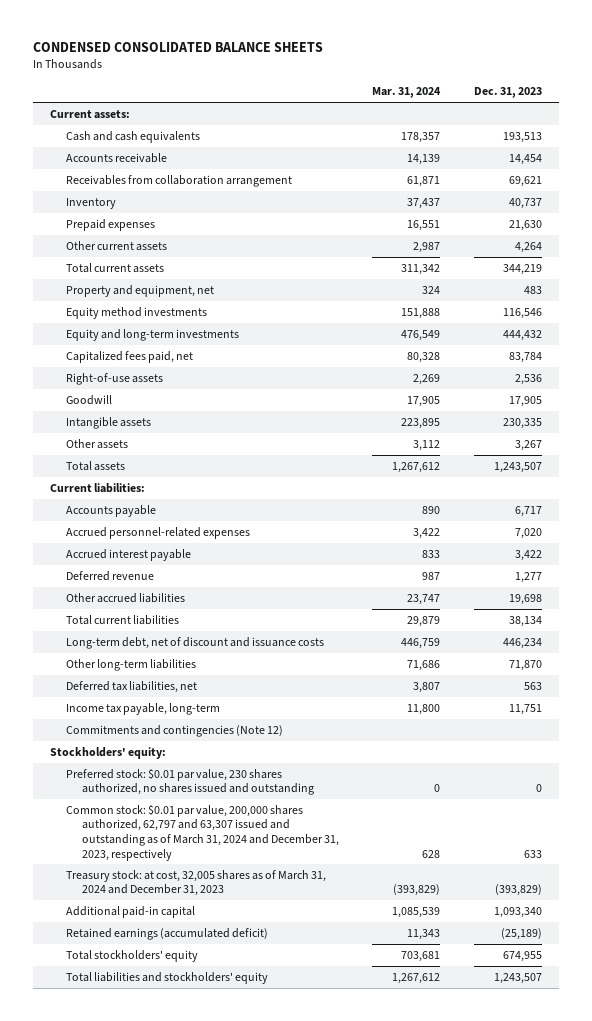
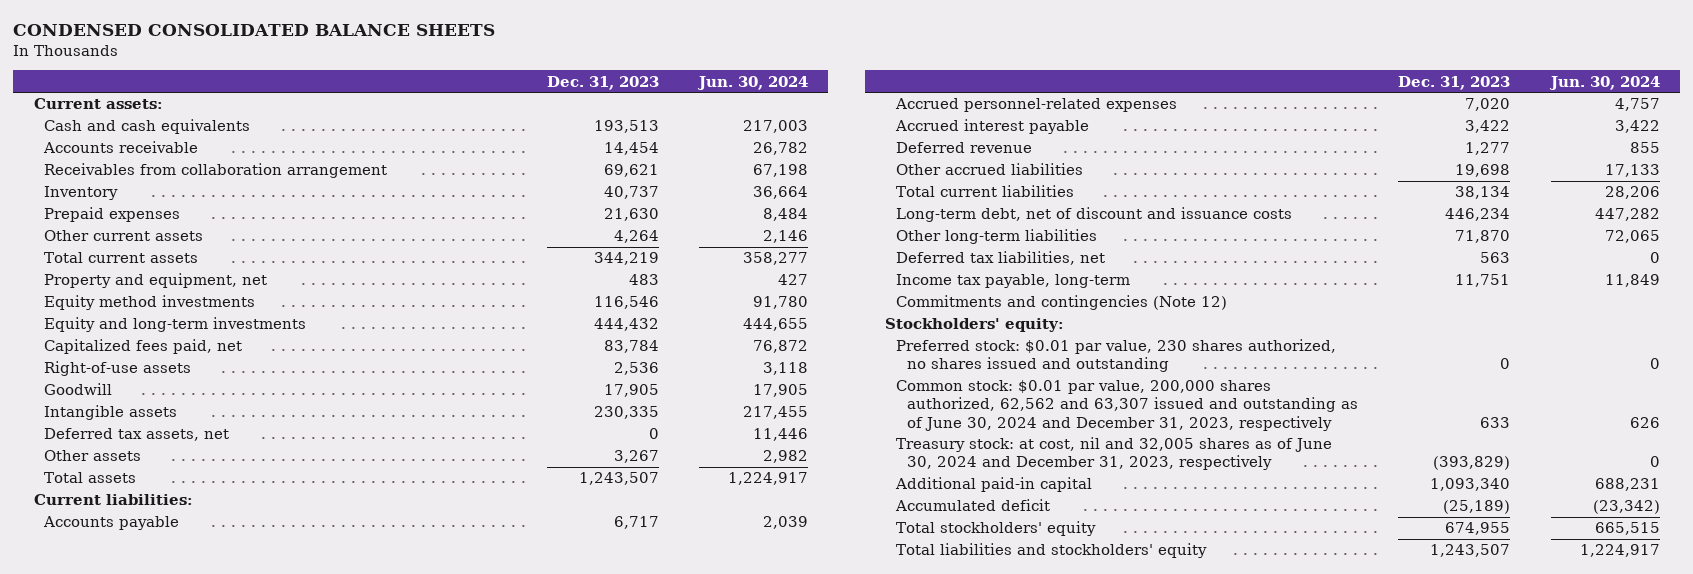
- | Mar. 31, 2024 | Dec. 31, 2023
+ | Dec. 31, 2023 | Jun. 30, 2024
+ Deferred tax assets, net | 0 | 11,446
- Common stock: $0.01 par value, 200,000 shares authorized, 62,797 and 63,307 issued and outstanding as of March 31, 2024 and December 31, 2023, respectively | 628 | 633
- Treasury stock: at cost, 32,005 shares as of March 31, 2024 and December 31, 2023 | (393,829) | (393,829)
+ Common stock: $0.01 par value, 200,000 shares authorized, 62,562 and 63,307 issued and outstanding as of June 30, 2024 and December 31, 2023, respectively | 633 | 626
+ Treasury stock: at cost, nil and 32,005 shares as of June 30, 2024 and December 31, 2023, respectively | (393,829) | 0
- Retained earnings (accumulated deficit) | 11,343 | (25,189)
+ Accumulated deficit | (25,189) | (23,342)

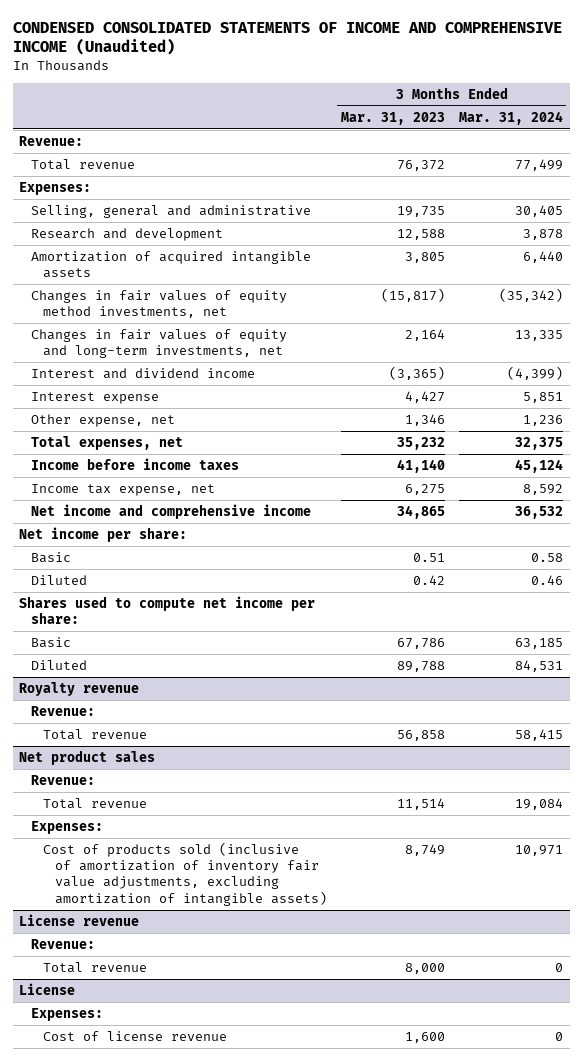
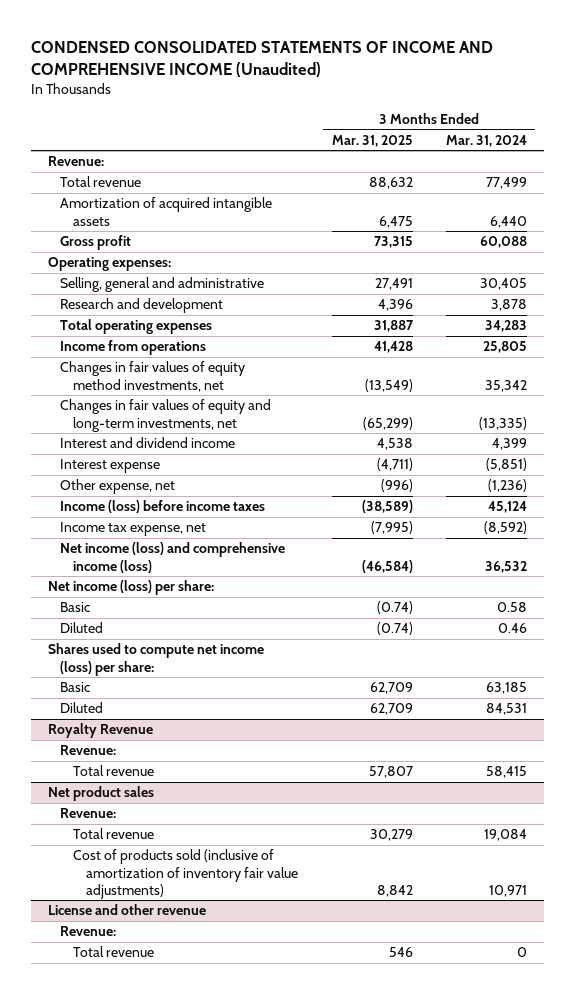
- | 3 Months Ended Mar. 31, 2023 | 3 Months Ended Mar. 31, 2024
+ | 3 Months Ended Mar. 31, 2025 | 3 Months Ended Mar. 31, 2024
- Expenses:
moved up: Amortization of acquired intangible assets | 6,475 | 6,440
+ Gross profit | 73,315 | 60,088
+ Operating expenses:
- Changes in fair values of equity method investments, net | (15,817) | (35,342)
- Changes in fair values of equity and long-term investments, net | 2,164 | 13,335
- Interest and dividend income | (3,365) | (4,399)
- Interest expense | 4,427 | 5,851
- Other expense, net | 1,346 | 1,236
- Total expenses, net | 35,232 | 32,375
- Income before income taxes | 41,140 | 45,124
- Income tax expense, net | 6,275 | 8,592
- Net income and comprehensive income | 34,865 | 36,532
- Net income per share:
+ Total operating expenses | 31,887 | 34,283
+ Income from operations | 41,428 | 25,805
+ Changes in fair values of equity method investments, net | (13,549) | 35,342
+ Changes in fair values of equity and long-term investments, net | (65,299) | (13,335)
+ Interest and dividend income | 4,538 | 4,399
+ Interest expense | (4,711) | (5,851)
+ Other expense, net | (996) | (1,236)
+ Income (loss) before income taxes | (38,589) | 45,124
+ Income tax expense, net | (7,995) | (8,592)
+ Net income (loss) and comprehensive income (loss) | (46,584) | 36,532
+ Net income (loss) per share:
- Shares used to compute net income per share:
+ Shares used to compute net income (loss) per share:
- Royalty revenue
+ Royalty Revenue
@ Net product sales
- Expenses:
- Cost of products sold (inclusive of amortization of inventory fair value adjustments, excluding amortization of intangible assets) | 8,749 | 10,971
- License revenue
@ Net product sales
+ Cost of products sold (inclusive of amortization of inventory fair value adjustments) | 8,842 | 10,971
+ License and other revenue
- License
- Expenses:
- Cost of license revenue | 1,600 | 0

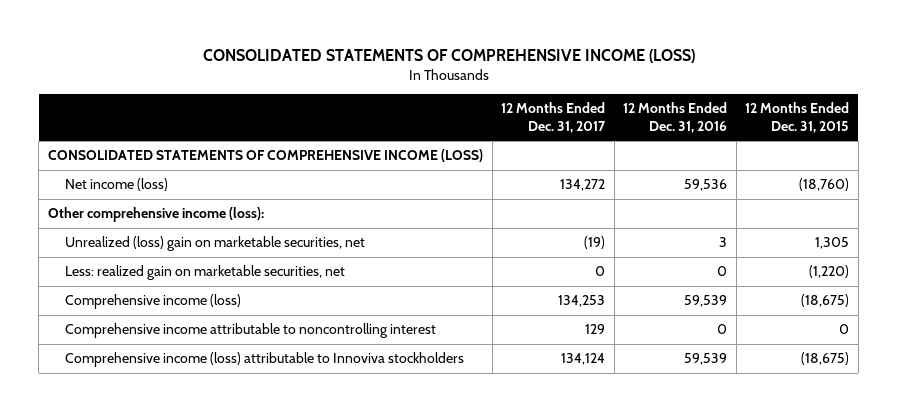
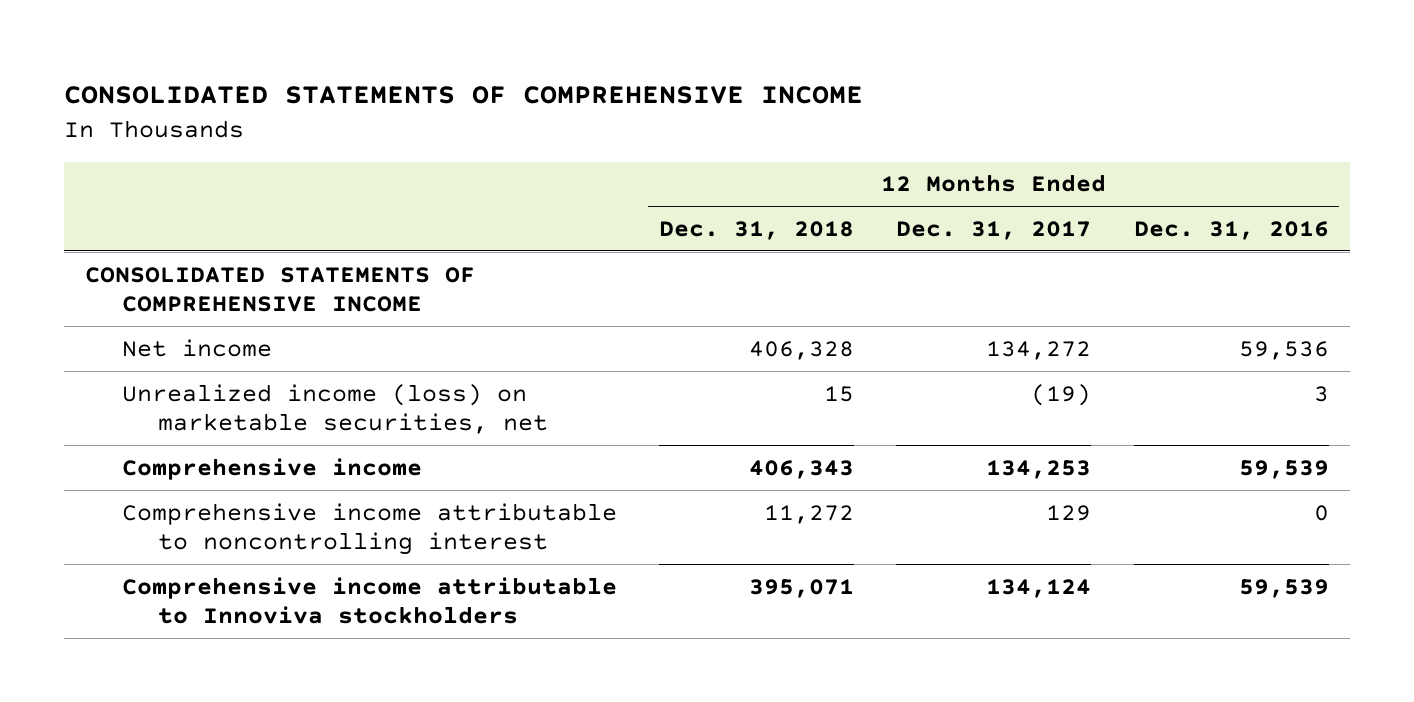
- CONSOLIDATED STATEMENTS OF COMPREHENSIVE INCOME (LOSS)
+ CONSOLIDATED STATEMENTS OF COMPREHENSIVE INCOME
- | 12 Months Ended Dec. 31, 2017 | 12 Months Ended Dec. 31, 2016 | 12 Months Ended Dec. 31, 2015
+ | 12 Months Ended Dec. 31, 2018 | 12 Months Ended Dec. 31, 2017 | 12 Months Ended Dec. 31, 2016
- CONSOLIDATED STATEMENTS OF COMPREHENSIVE INCOME (LOSS)
- Net income (loss) | 134,272 | 59,536 | (18,760)
- Other comprehensive income (loss):
- Unrealized (loss) gain on marketable securities, net | (19) | 3 | 1,305
- Less: realized gain on marketable securities, net | 0 | 0 | (1,220)
- Comprehensive income (loss) | 134,253 | 59,539 | (18,675)
+ CONSOLIDATED STATEMENTS OF COMPREHENSIVE INCOME
+ Net income | 406,328 | 134,272 | 59,536
+ Unrealized income (loss) on marketable securities, net | 15 | (19) | 3
+ Comprehensive income | 406,343 | 134,253 | 59,539
- Comprehensive income (loss) attributable to Innoviva stockholders | 134,124 | 59,539 | (18,675)
+ Comprehensive income attributable to Innoviva stockholders | 395,071 | 134,124 | 59,539

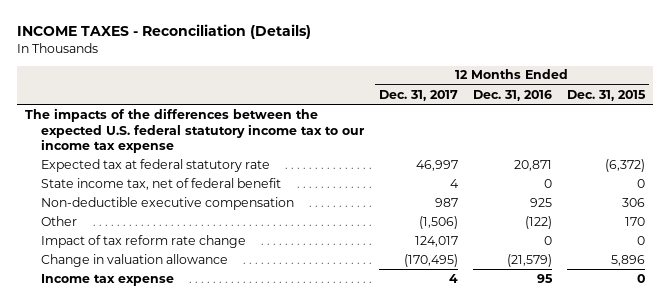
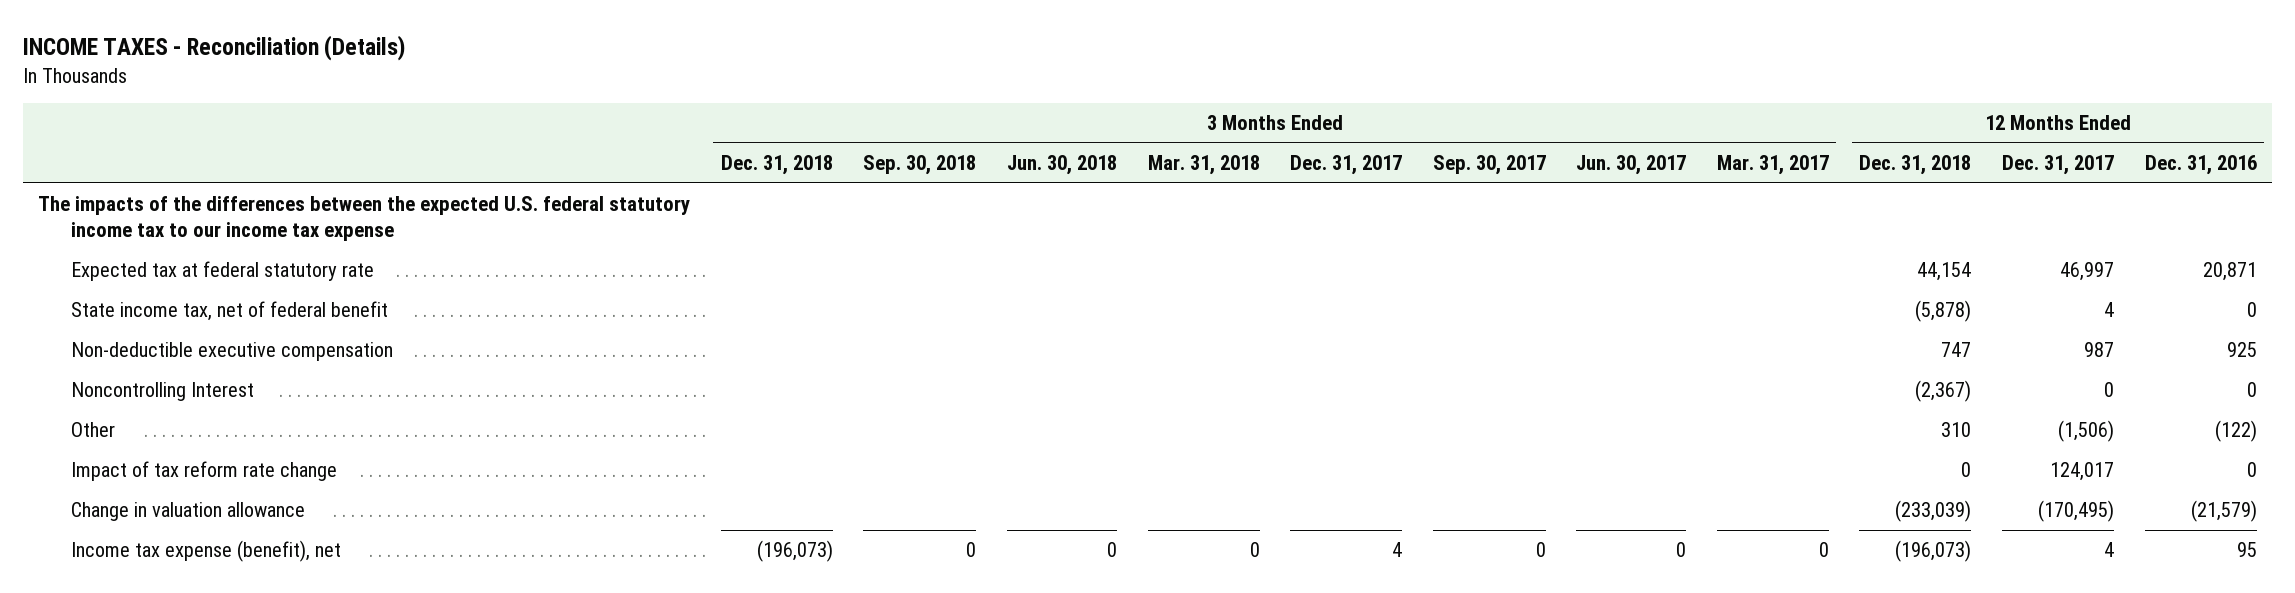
- | 12 Months Ended Dec. 31, 2017 | 12 Months Ended Dec. 31, 2016 | 12 Months Ended Dec. 31, 2015
+ | 3 Months Ended Dec. 31, 2018 | 3 Months Ended Sep. 30, 2018 | 3 Months Ended Jun. 30, 2018 | 3 Months Ended Mar. 31, 2018 | 3 Months Ended Dec. 31, 2017 | 3 Months Ended Sep. 30, 2017 | 3 Months Ended Jun. 30, 2017 | 3 Months Ended Mar. 31, 2017 | 12 Months Ended Dec. 31, 2018 | 12 Months Ended Dec. 31, 2017 | 12 Months Ended Dec. 31, 2016
+ Noncontrolling Interest | | | | | | | | | (2,367) | 0 | 0
- Income tax expense | 4 | 95 | 0
+ Income tax expense (benefit), net | (196,073) | 0 | 0 | 0 | 4 | 0 | 0 | 0 | (196,073) | 4 | 95

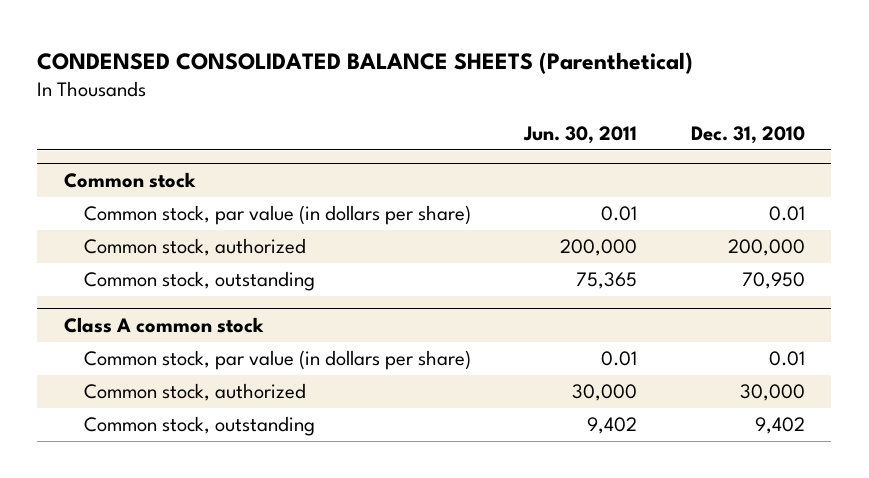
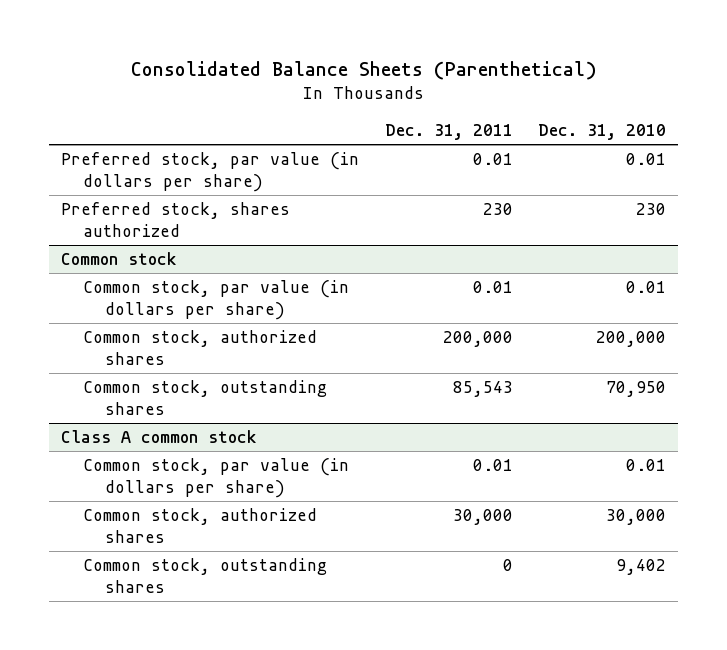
- CONDENSED CONSOLIDATED BALANCE SHEETS (Parenthetical)
+ Consolidated Balance Sheets (Parenthetical)
- | Jun. 30, 2011 | Dec. 31, 2010
+ | Dec. 31, 2011 | Dec. 31, 2010
+ Preferred stock, par value (in dollars per share) | 0.01 | 0.01
+ Preferred stock, shares authorized | 230 | 230
@ Common stock
- Common stock, authorized | 200,000 | 200,000
- Common stock, outstanding | 75,365 | 70,950
+ Common stock, authorized shares | 200,000 | 200,000
+ Common stock, outstanding shares | 85,543 | 70,950
@ Class A common stock
- Common stock, authorized | 30,000 | 30,000
- Common stock, outstanding | 9,402 | 9,402
+ Common stock, authorized shares | 30,000 | 30,000
+ Common stock, outstanding shares | 0 | 9,402

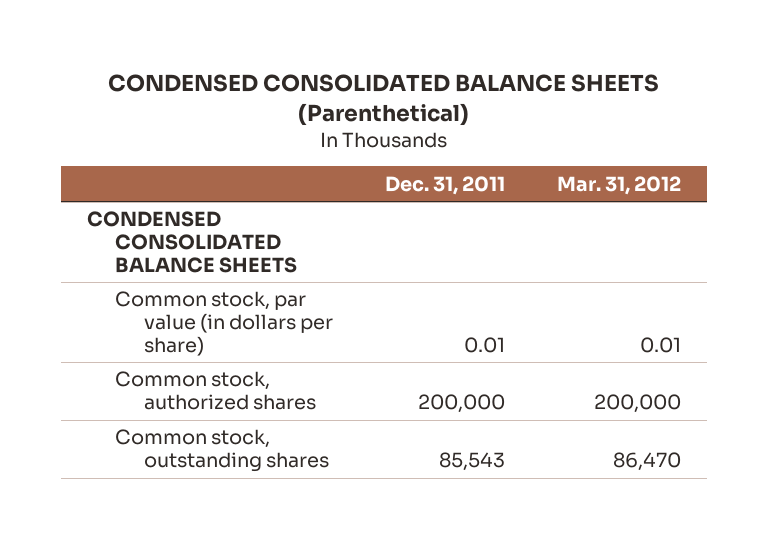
- Consolidated Balance Sheets (Parenthetical)
+ CONDENSED CONSOLIDATED BALANCE SHEETS (Parenthetical)
- | Dec. 31, 2011 | Dec. 31, 2010
+ | Dec. 31, 2011 | Mar. 31, 2012
- Preferred stock, par value (in dollars per share) | 0.01 | 0.01
- Preferred stock, shares authorized | 230 | 230
- Common stock
+ CONDENSED CONSOLIDATED BALANCE SHEETS
- Class A common stock
- Common stock, par value (in dollars per share) | 0.01 | 0.01
- Common stock, authorized shares | 30,000 | 30,000
- Common stock, outstanding shares | 0 | 9,402

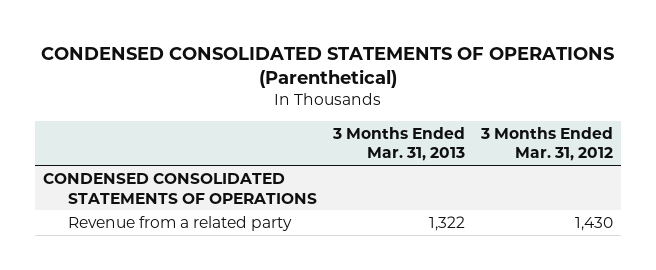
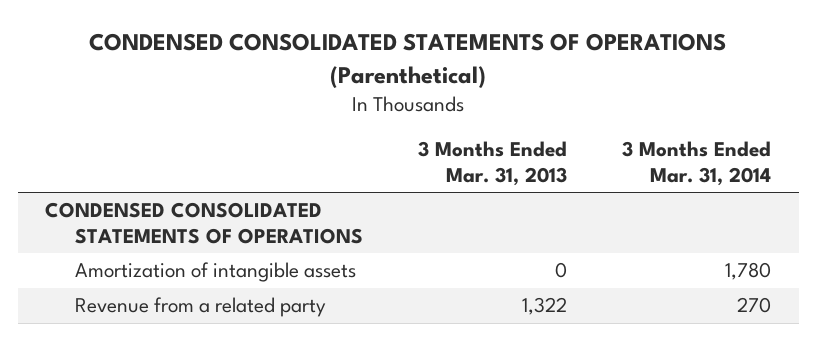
- | 3 Months Ended Mar. 31, 2013 | 3 Months Ended Mar. 31, 2012
+ | 3 Months Ended Mar. 31, 2013 | 3 Months Ended Mar. 31, 2014
+ Amortization of intangible assets | 0 | 1,780

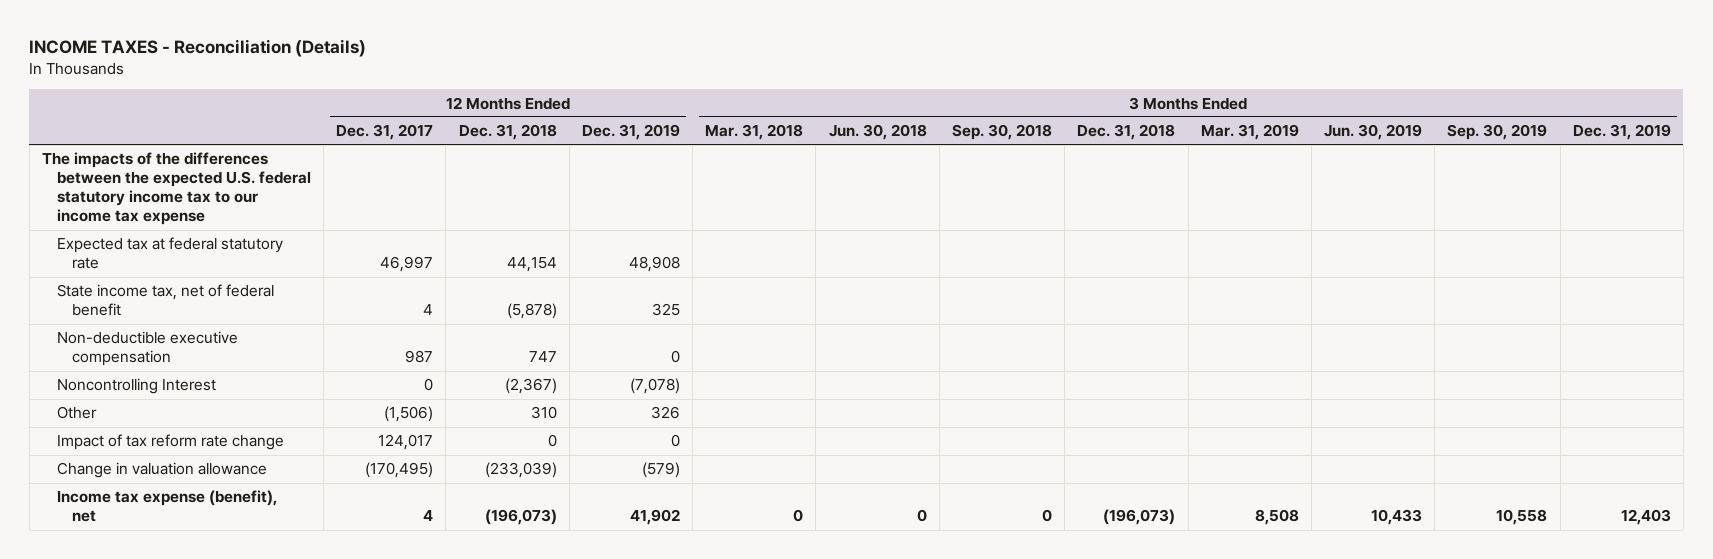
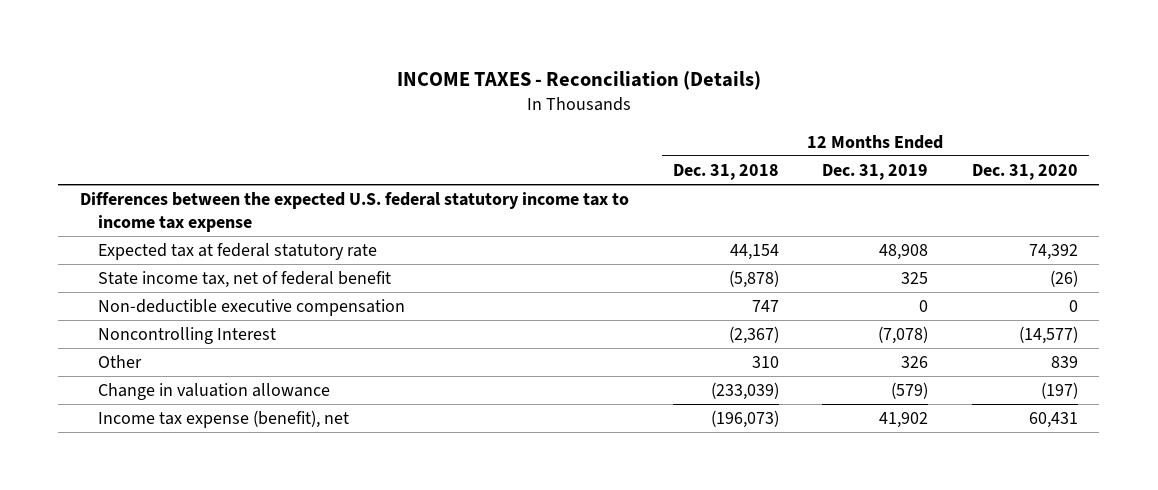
- | 12 Months Ended Dec. 31, 2017 | 12 Months Ended Dec. 31, 2018 | 12 Months Ended Dec. 31, 2019 | 3 Months Ended Mar. 31, 2018 | 3 Months Ended Jun. 30, 2018 | 3 Months Ended Sep. 30, 2018 | 3 Months Ended Dec. 31, 2018 | 3 Months Ended Mar. 31, 2019 | 3 Months Ended Jun. 30, 2019 | 3 Months Ended Sep. 30, 2019 | 3 Months Ended Dec. 31, 2019
+ | 12 Months Ended Dec. 31, 2018 | 12 Months Ended Dec. 31, 2019 | 12 Months Ended Dec. 31, 2020
- The impacts of the differences between the expected U.S. federal statutory income tax to our income tax expense
+ Differences between the expected U.S. federal statutory income tax to income tax expense
- Impact of tax reform rate change | 124,017 | 0 | 0 | | | | | | | |

